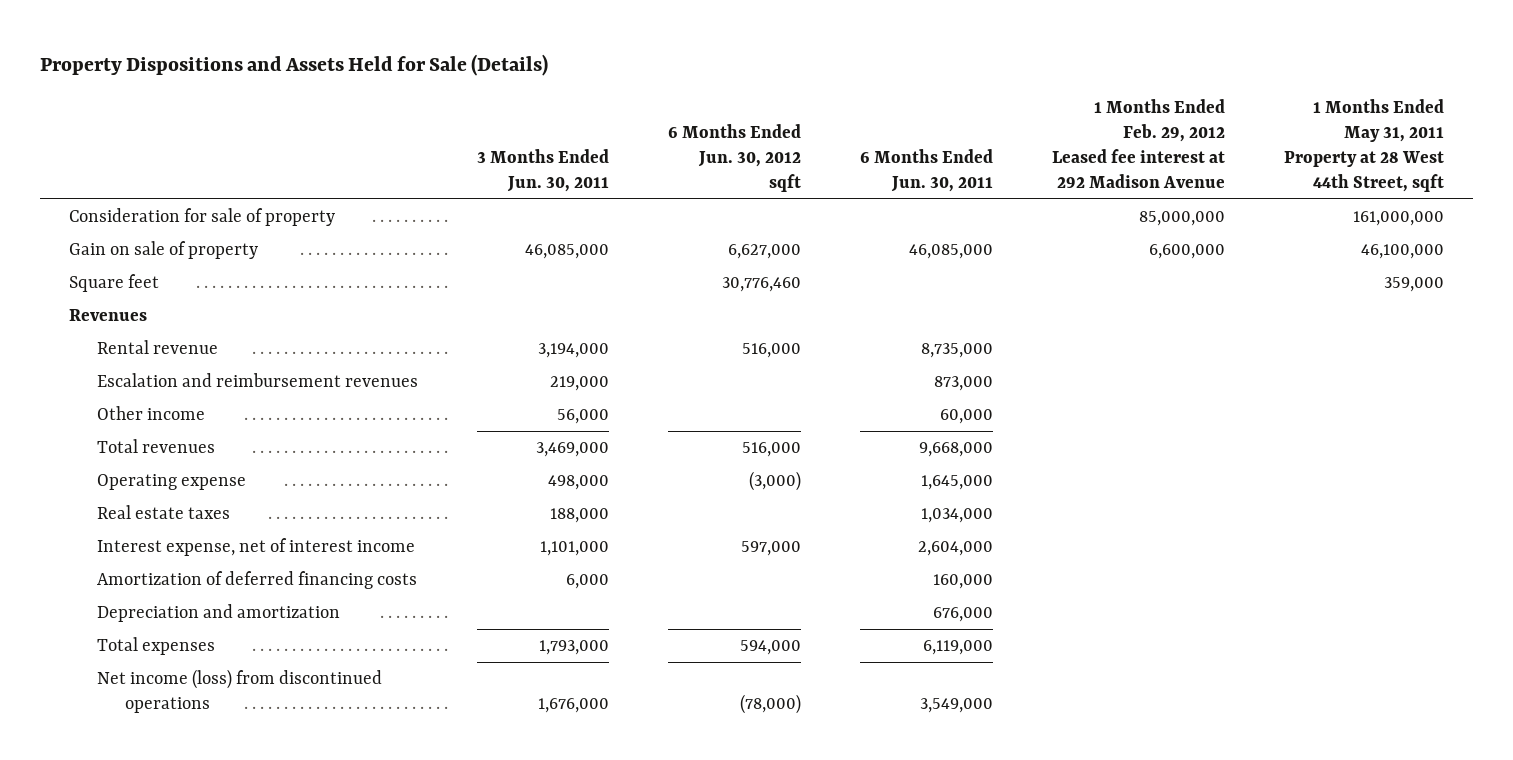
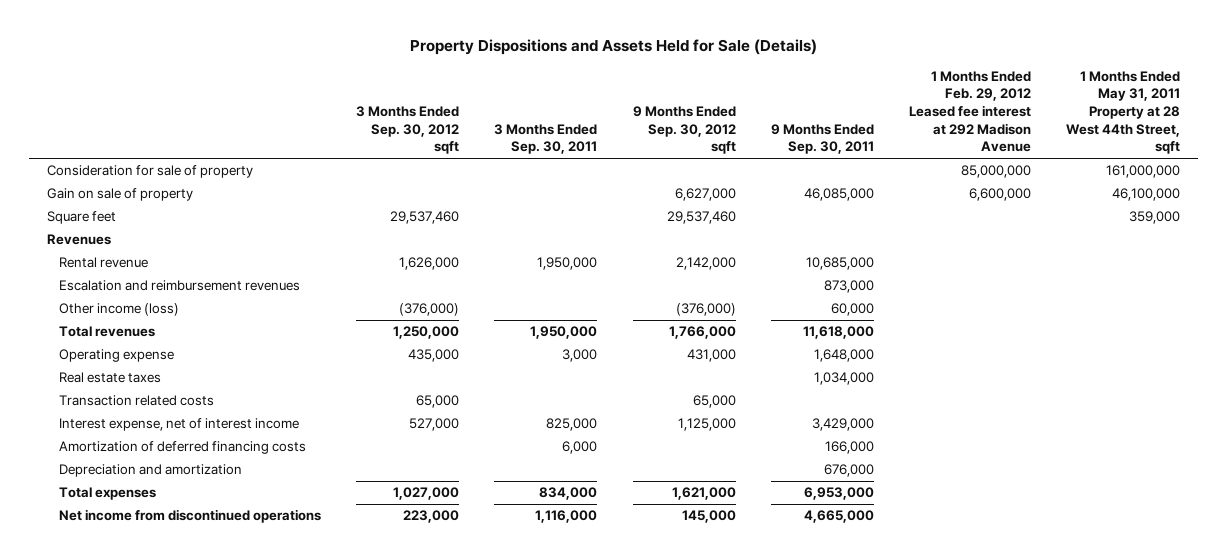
- | 3 Months Ended Jun. 30, 2011 | 6 Months Ended Jun. 30, 2012 sqft | 6 Months Ended Jun. 30, 2011 | 1 Months Ended Feb. 29, 2012 Leased fee interest at 292 Madison Avenue | 1 Months Ended May 31, 2011 Property at 28 West 44th Street, sqft
+ | 3 Months Ended Sep. 30, 2012 sqft | 3 Months Ended Sep. 30, 2011 | 9 Months Ended Sep. 30, 2012 sqft | 9 Months Ended Sep. 30, 2011 | 1 Months Ended Feb. 29, 2012 Leased fee interest at 292 Madison Avenue | 1 Months Ended May 31, 2011 Property at 28 West 44th Street, sqft
- Other income | 56,000 | | 60,000 | |
+ Other income (loss) | (376,000) | | (376,000) | 60,000 | |
+ Transaction related costs | 65,000 | | 65,000 | | |
- Net income (loss) from discontinued operations | 1,676,000 | (78,000) | 3,549,000 | |
+ Net income from discontinued operations | 223,000 | 1,116,000 | 145,000 | 4,665,000 | |

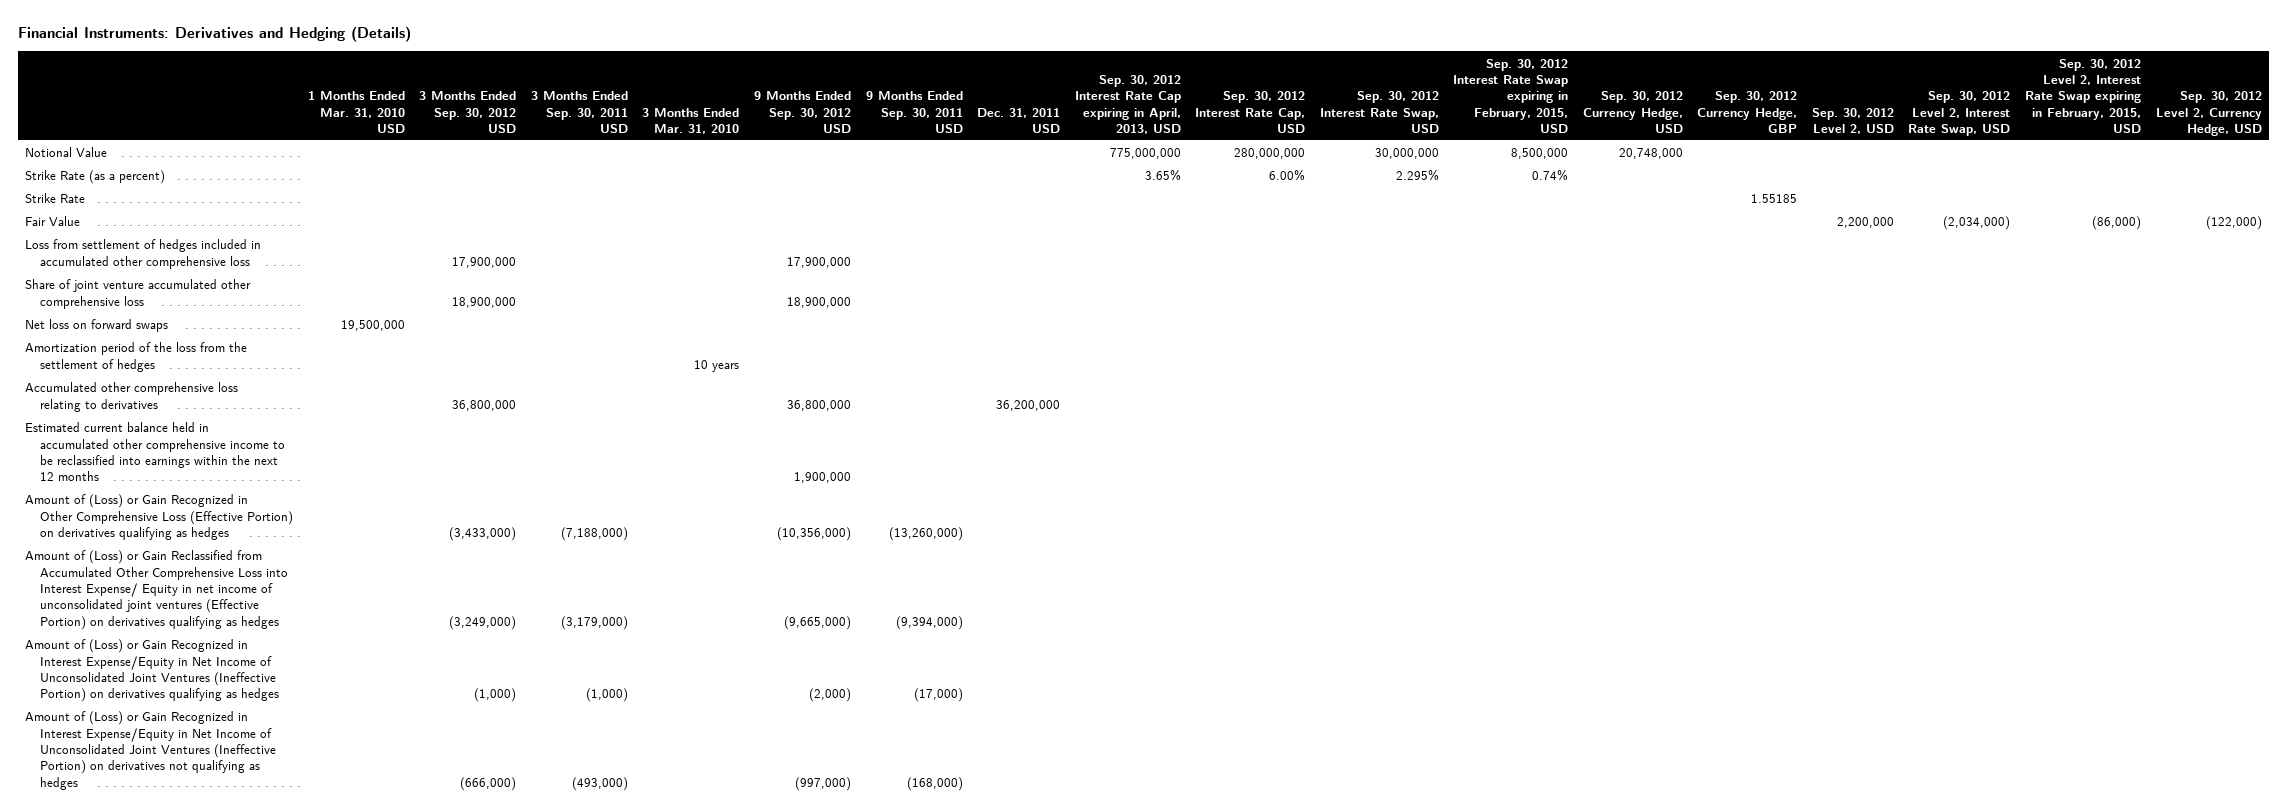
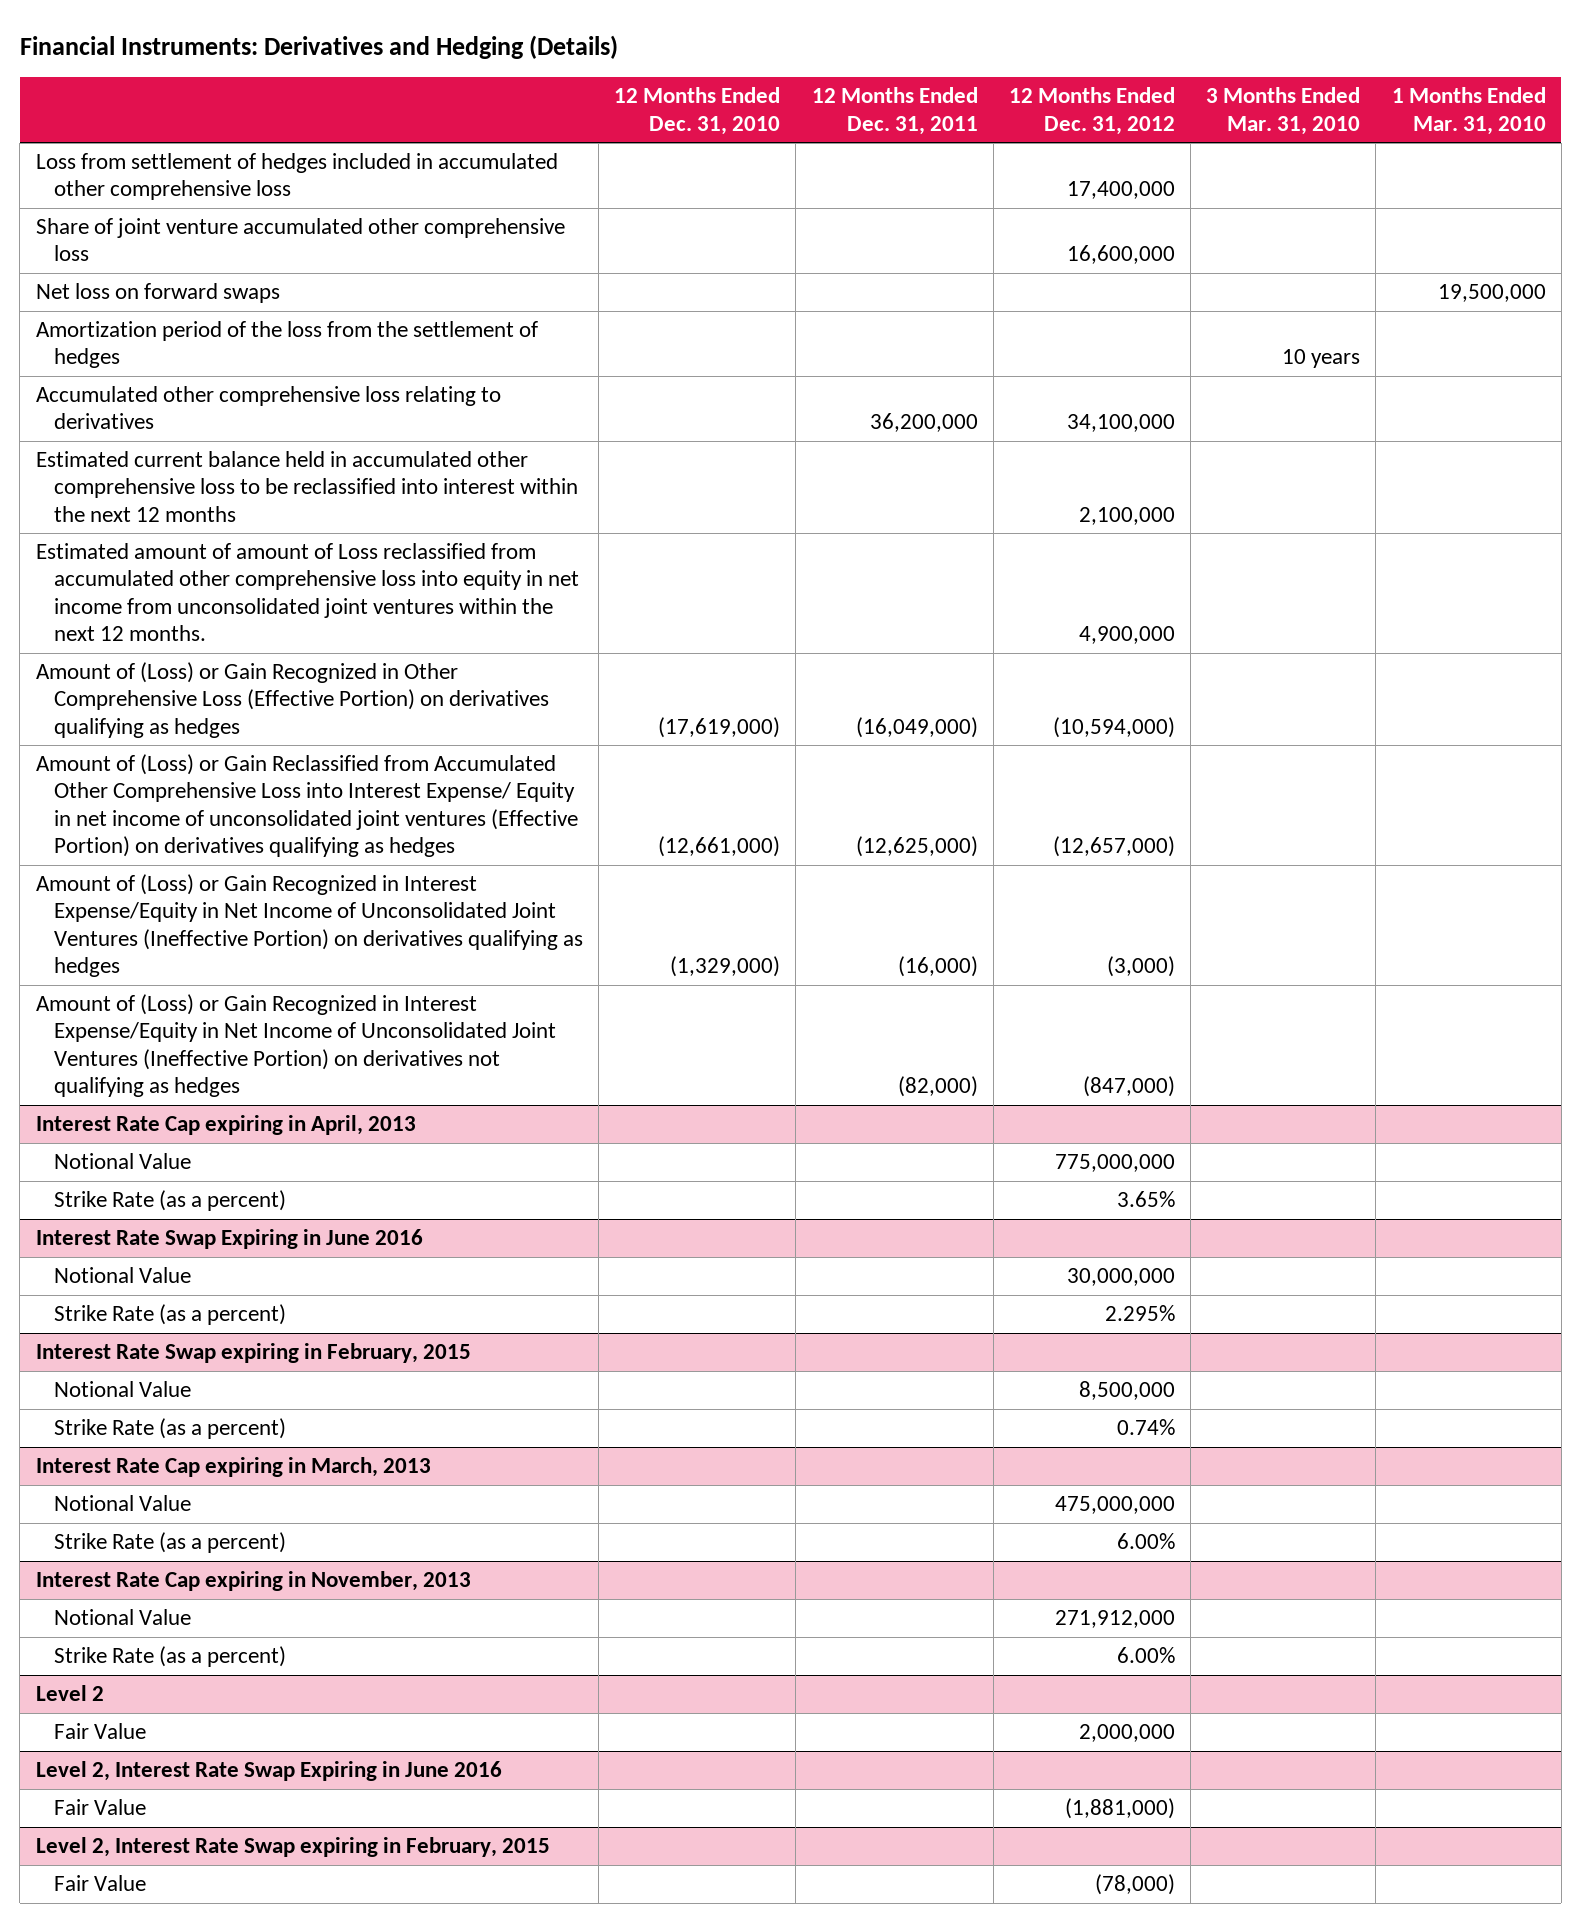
- | 1 Months Ended Mar. 31, 2010 USD | 3 Months Ended Sep. 30, 2012 USD | 3 Months Ended Sep. 30, 2011 USD | 3 Months Ended Mar. 31, 2010 | 9 Months Ended Sep. 30, 2012 USD | 9 Months Ended Sep. 30, 2011 USD | Dec. 31, 2011 USD | Sep. 30, 2012 Interest Rate Cap expiring in April, 2013, USD | Sep. 30, 2012 Interest Rate Cap, USD | Sep. 30, 2012 Interest Rate Swap, USD | Sep. 30, 2012 Interest Rate Swap expiring in February, 2015, USD | Sep. 30, 2012 Currency Hedge, USD | Sep. 30, 2012 Currency Hedge, GBP | Sep. 30, 2012 Level 2, USD | Sep. 30, 2012 Level 2, Interest Rate Swap, USD | Sep. 30, 2012 Level 2, Interest Rate Swap expiring in February, 2015, USD | Sep. 30, 2012 Level 2, Currency Hedge, USD
+ | 12 Months Ended Dec. 31, 2010 | 12 Months Ended Dec. 31, 2011 | 12 Months Ended Dec. 31, 2012 | 3 Months Ended Mar. 31, 2010 | 1 Months Ended Mar. 31, 2010
- Notional Value | | | | | | | | 775,000,000 | 280,000,000 | 30,000,000 | 8,500,000 | 20,748,000 | | | | |
- Strike Rate (as a percent) | | | | | | | | 3.65% | 6.00% | 2.295% | 0.74% | | | | | |
- Strike Rate | | | | | | | | | | | | | 1.55185 | | | |
- Fair Value | | | | | | | | | | | | | | 2,200,000 | (2,034,000) | (86,000) | (122,000)
- Estimated current balance held in accumulated other comprehensive income to be reclassified into earnings within the next 12 months | | | | | 1,900,000 | | | | | | | | | | | |
+ Estimated current balance held in accumulated other comprehensive loss to be reclassified into interest within the next 12 months | | | 2,100,000 | |
+ Estimated amount of amount of Loss reclassified from accumulated other comprehensive loss into equity in net income from unconsolidated joint ventures within the next 12 months. | | | 4,900,000 | |
+ Interest Rate Cap expiring in April, 2013
+ Notional Value | | | 775,000,000 | |
+ Strike Rate (as a percent) | | | 3.65% | |
+ Interest Rate Swap Expiring in June 2016
+ Notional Value | | | 30,000,000 | |
+ Strike Rate (as a percent) | | | 2.295% | |
+ Interest Rate Swap expiring in February, 2015
+ Notional Value | | | 8,500,000 | |
+ Strike Rate (as a percent) | | | 0.74% | |
+ Interest Rate Cap expiring in March, 2013
+ Notional Value | | | 475,000,000 | |
+ Strike Rate (as a percent) | | | 6.00% | |
+ Interest Rate Cap expiring in November, 2013
+ Notional Value | | | 271,912,000 | |
+ Strike Rate (as a percent) | | | 6.00% | |
+ Level 2
+ Fair Value | | | 2,000,000 | |
+ Level 2, Interest Rate Swap Expiring in June 2016
+ Fair Value | | | (1,881,000) | |
+ Level 2, Interest Rate Swap expiring in February, 2015
+ Fair Value | | | (78,000) | |

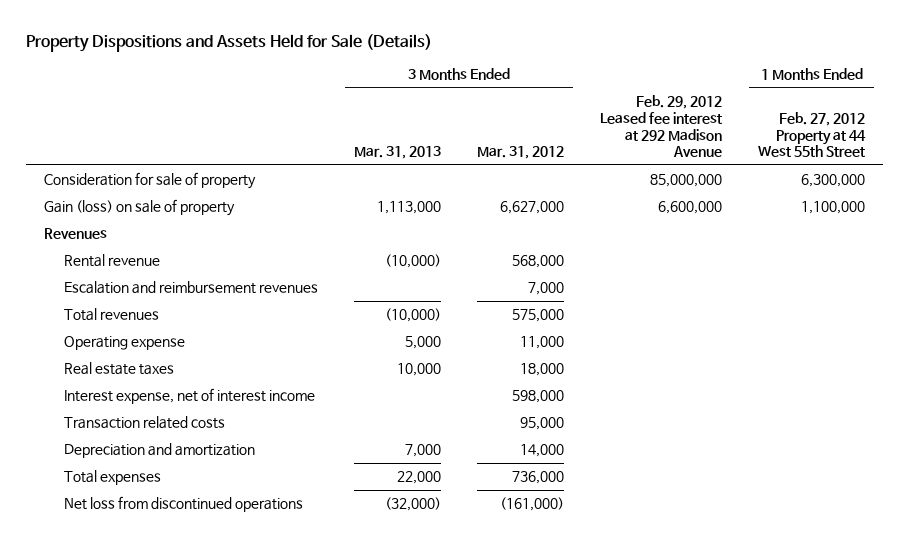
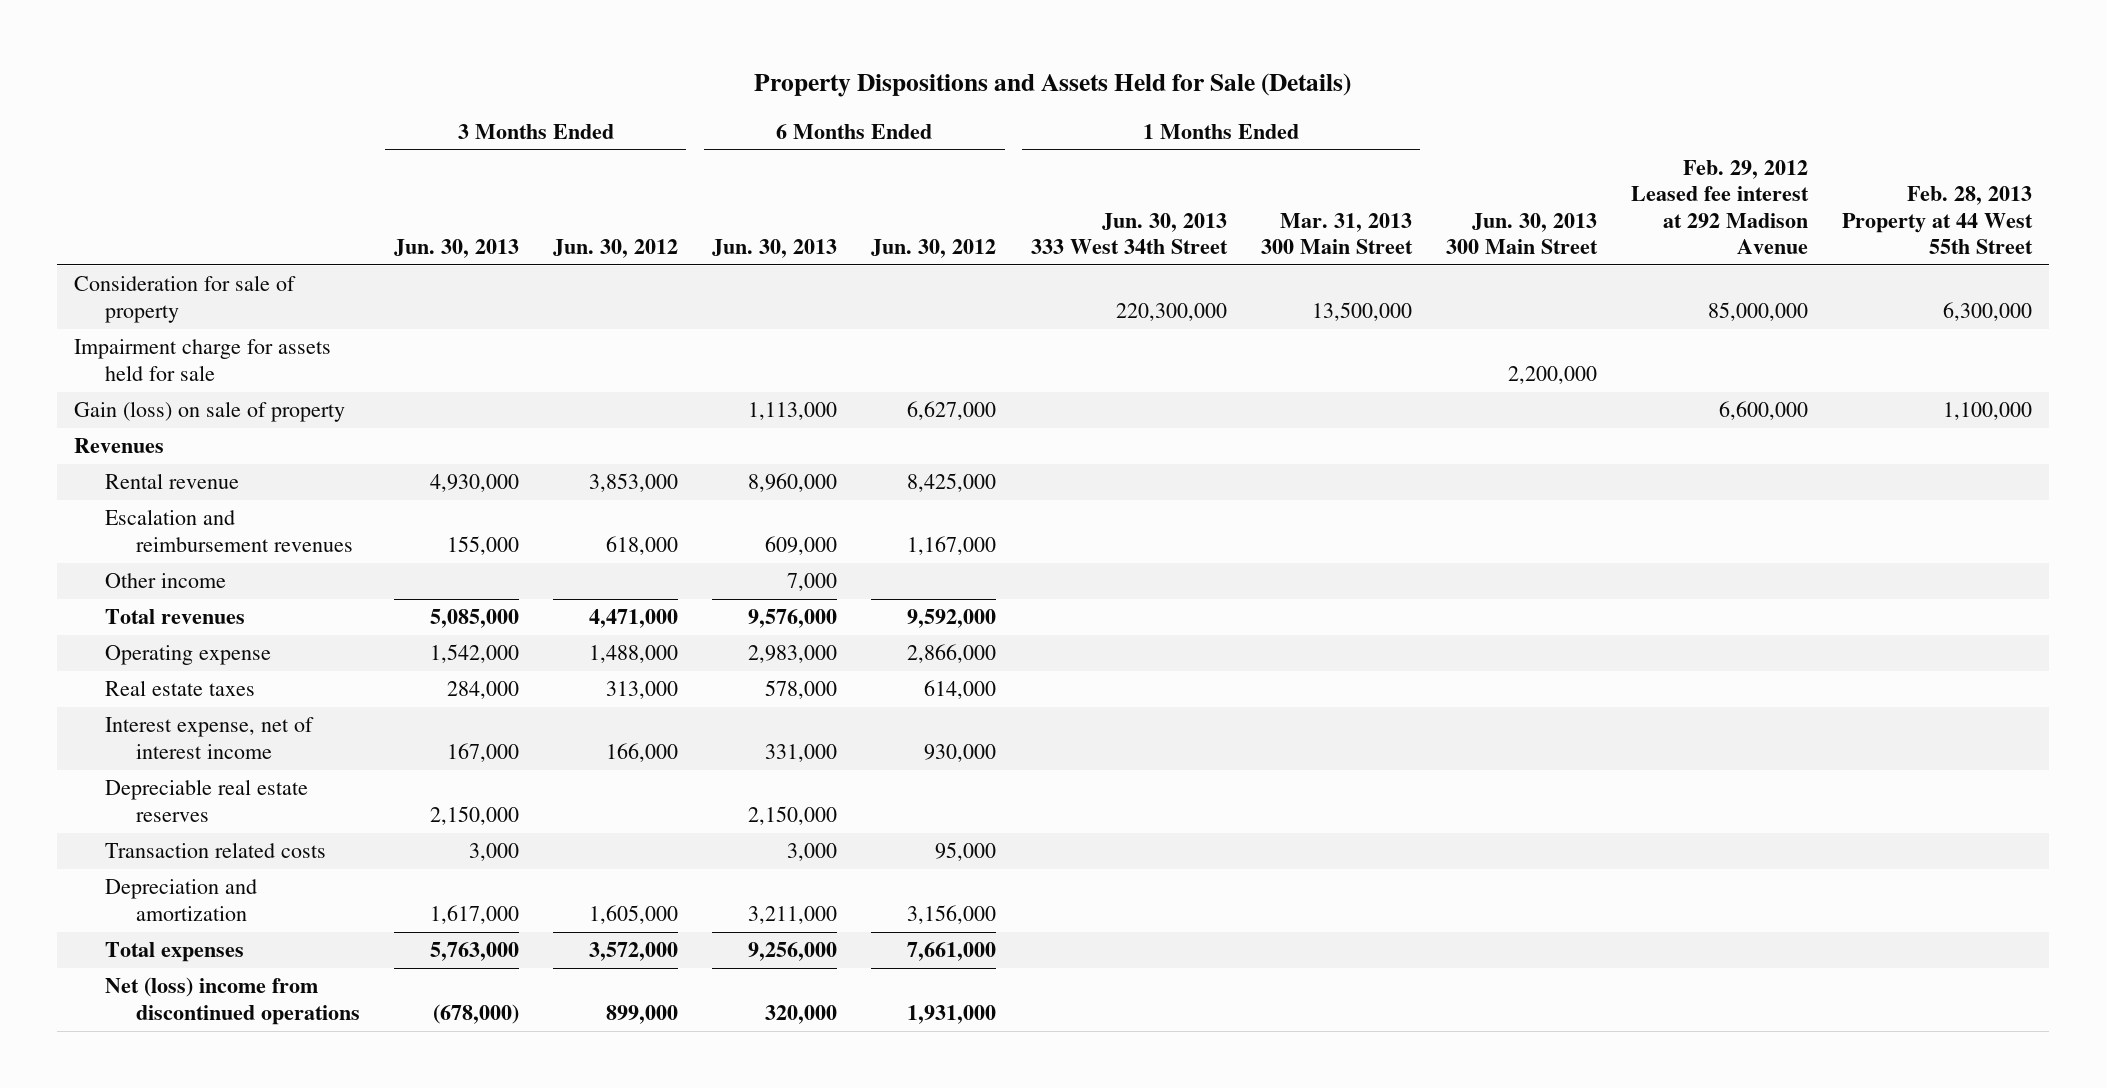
- | 3 Months Ended Mar. 31, 2013 | 3 Months Ended Mar. 31, 2012 | Feb. 29, 2012 Leased fee interest at 292 Madison Avenue | 1 Months Ended Feb. 27, 2012 Property at 44 West 55th Street
+ | 3 Months Ended Jun. 30, 2013 | 3 Months Ended Jun. 30, 2012 | 6 Months Ended Jun. 30, 2013 | 6 Months Ended Jun. 30, 2012 | 1 Months Ended Jun. 30, 2013 333 West 34th Street | 1 Months Ended Mar. 31, 2013 300 Main Street | Jun. 30, 2013 300 Main Street | Feb. 29, 2012 Leased fee interest at 292 Madison Avenue | Feb. 28, 2013 Property at 44 West 55th Street
+ Impairment charge for assets held for sale | | | | | | | 2,200,000 | |
+ Other income | | | 7,000 | | | | | |
+ Depreciable real estate reserves | 2,150,000 | | 2,150,000 | | | | | |
- Net loss from discontinued operations | (32,000) | (161,000) | |
+ Net (loss) income from discontinued operations | (678,000) | 899,000 | 320,000 | 1,931,000 | | | | |

